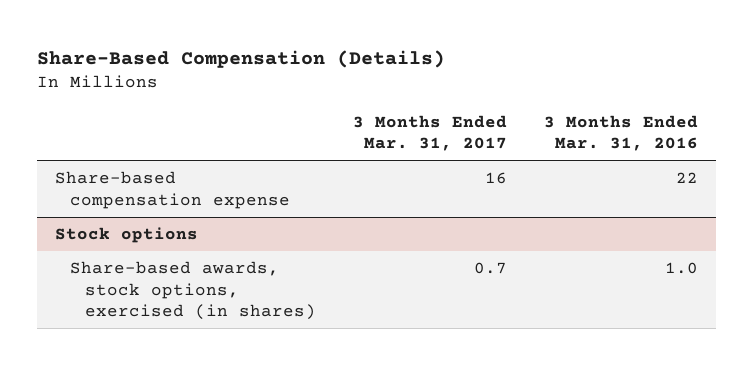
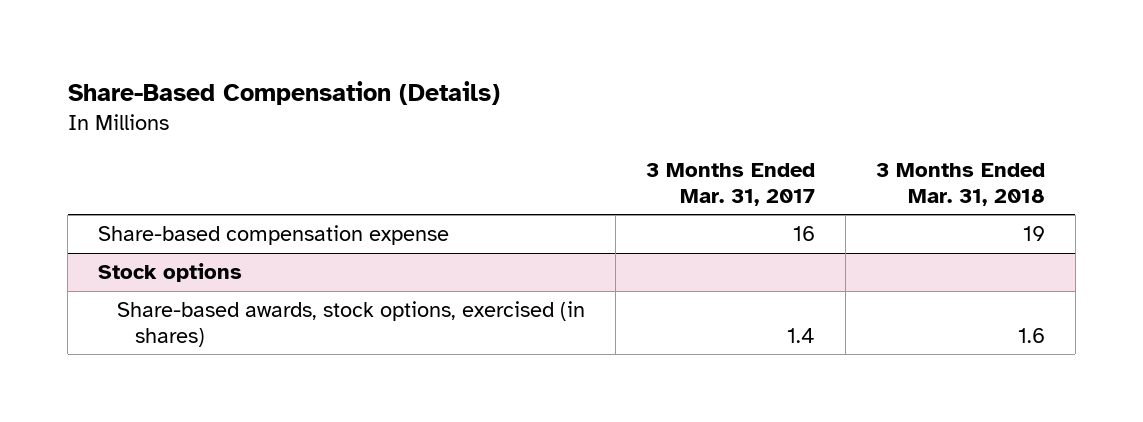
- | 3 Months Ended Mar. 31, 2017 | 3 Months Ended Mar. 31, 2016
+ | 3 Months Ended Mar. 31, 2017 | 3 Months Ended Mar. 31, 2018
@ Stock options
- Share-based awards, stock options, exercised (in shares) | 0.7 | 1.0
+ Share-based awards, stock options, exercised (in shares) | 1.4 | 1.6

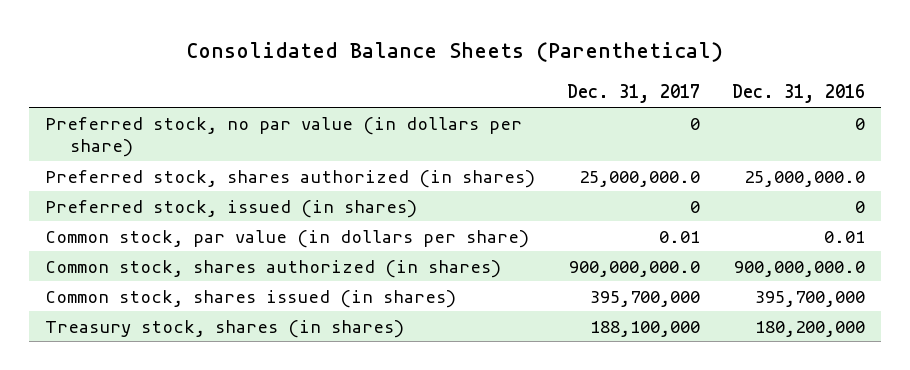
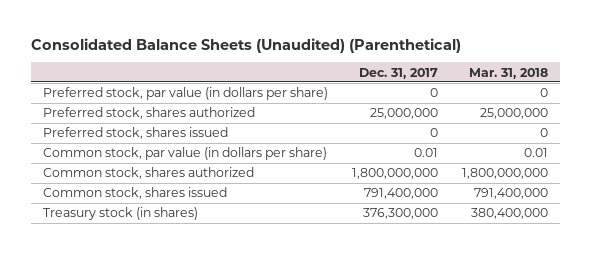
- Consolidated Balance Sheets (Parenthetical)
+ Consolidated Balance Sheets (Unaudited) (Parenthetical)
- | Dec. 31, 2017 | Dec. 31, 2016
+ | Dec. 31, 2017 | Mar. 31, 2018
- Preferred stock, no par value (in dollars per share) | 0 | 0
- Preferred stock, shares authorized (in shares) | 25,000,000.0 | 25,000,000.0
- Preferred stock, issued (in shares) | 0 | 0
+ Preferred stock, par value (in dollars per share) | 0 | 0
+ Preferred stock, shares authorized | 25,000,000 | 25,000,000
+ Preferred stock, shares issued | 0 | 0
- Common stock, shares authorized (in shares) | 900,000,000.0 | 900,000,000.0
- Common stock, shares issued (in shares) | 395,700,000 | 395,700,000
- Treasury stock, shares (in shares) | 188,100,000 | 180,200,000
+ Common stock, shares authorized | 1,800,000,000 | 1,800,000,000
+ Common stock, shares issued | 791,400,000 | 791,400,000
+ Treasury stock (in shares) | 376,300,000 | 380,400,000

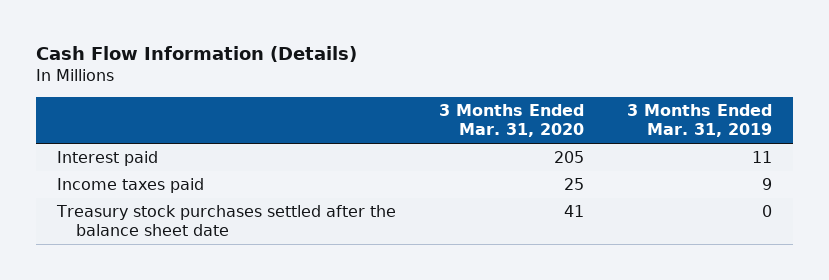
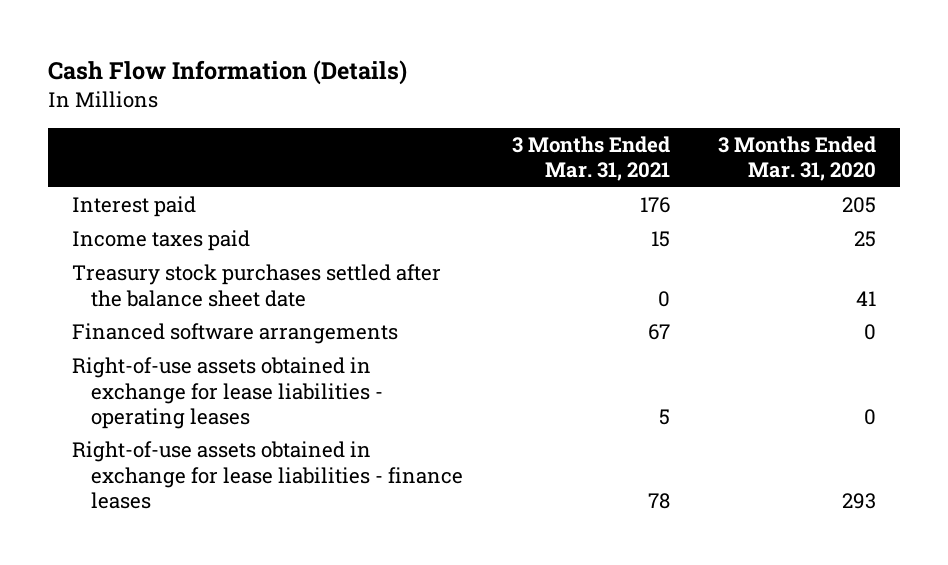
- | 3 Months Ended Mar. 31, 2020 | 3 Months Ended Mar. 31, 2019
+ | 3 Months Ended Mar. 31, 2021 | 3 Months Ended Mar. 31, 2020
+ Financed software arrangements | 67 | 0
+ Right-of-use assets obtained in exchange for lease liabilities - operating leases | 5 | 0
+ Right-of-use assets obtained in exchange for lease liabilities - finance leases | 78 | 293

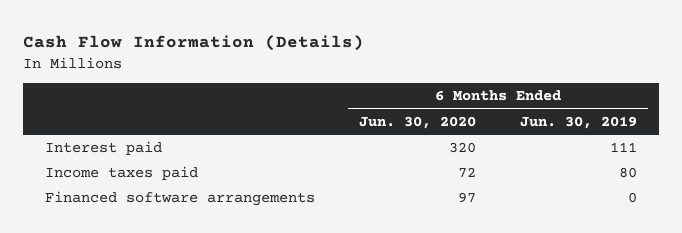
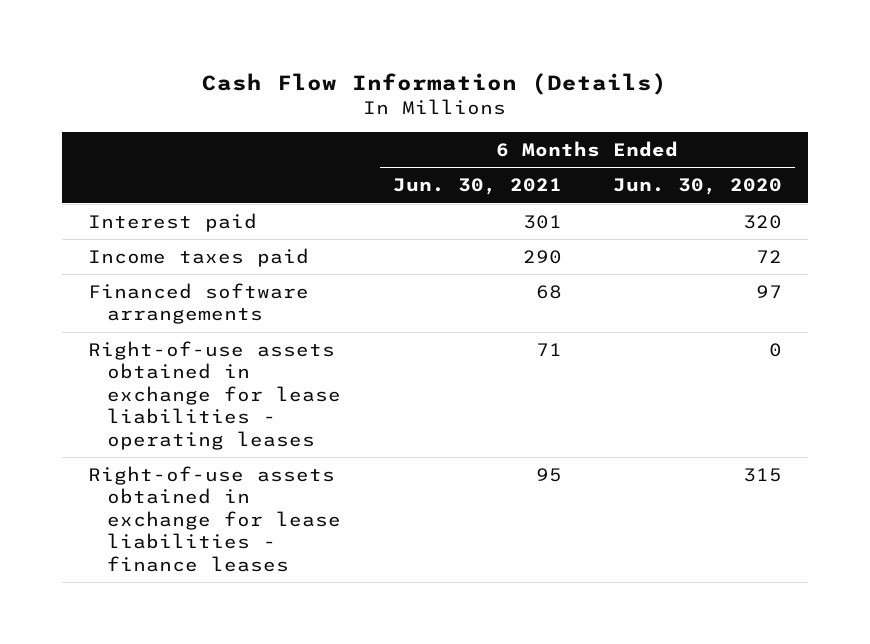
- | 6 Months Ended Jun. 30, 2020 | 6 Months Ended Jun. 30, 2019
+ | 6 Months Ended Jun. 30, 2021 | 6 Months Ended Jun. 30, 2020
+ Right-of-use assets obtained in exchange for lease liabilities - operating leases | 71 | 0
+ Right-of-use assets obtained in exchange for lease liabilities - finance leases | 95 | 315

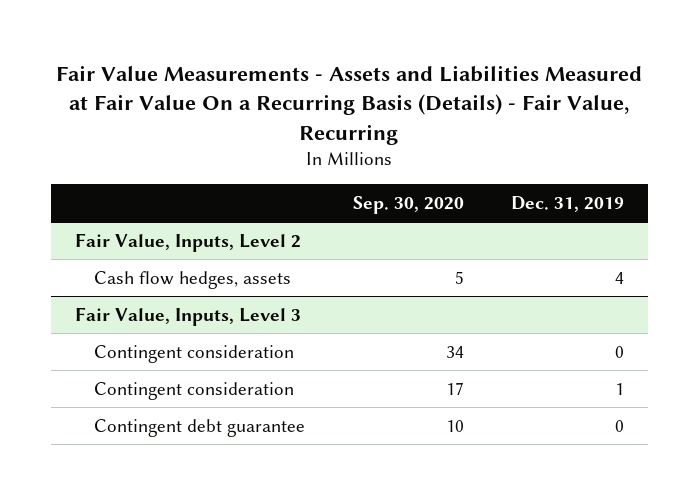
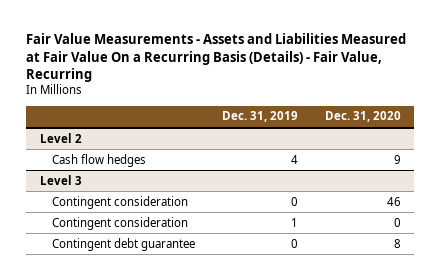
- | Sep. 30, 2020 | Dec. 31, 2019
+ | Dec. 31, 2019 | Dec. 31, 2020
- Fair Value, Inputs, Level 2
- Cash flow hedges, assets | 5 | 4
- Fair Value, Inputs, Level 3
+ Level 2
+ Cash flow hedges | 4 | 9
+ Level 3

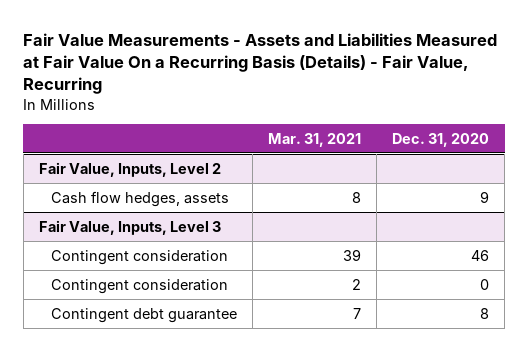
- | Dec. 31, 2019 | Dec. 31, 2020
+ | Mar. 31, 2021 | Dec. 31, 2020
- Level 2
- Cash flow hedges | 4 | 9
- Level 3
+ Fair Value, Inputs, Level 2
+ Cash flow hedges, assets | 8 | 9
+ Fair Value, Inputs, Level 3

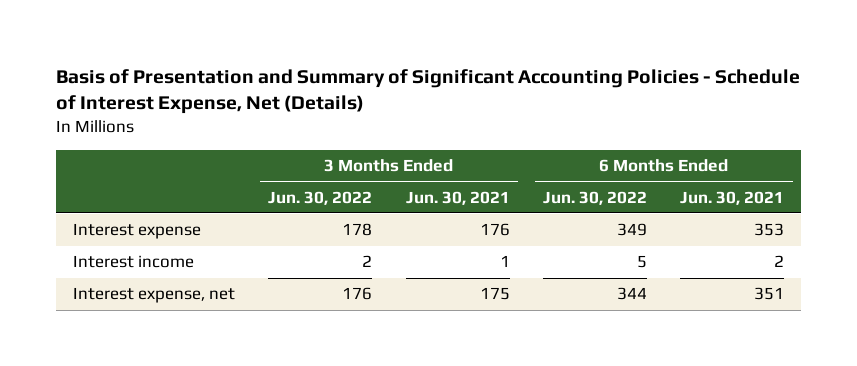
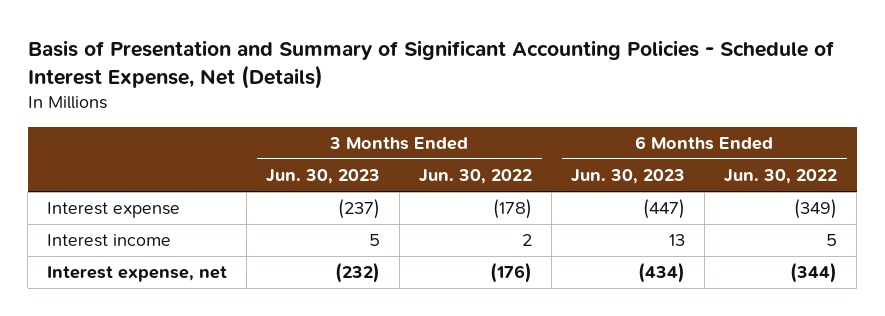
- | 3 Months Ended Jun. 30, 2022 | 3 Months Ended Jun. 30, 2021 | 6 Months Ended Jun. 30, 2022 | 6 Months Ended Jun. 30, 2021
+ | 3 Months Ended Jun. 30, 2023 | 3 Months Ended Jun. 30, 2022 | 6 Months Ended Jun. 30, 2023 | 6 Months Ended Jun. 30, 2022
- Interest expense | 178 | 176 | 349 | 353
+ Interest expense | (237) | (178) | (447) | (349)
- Interest expense, net | 176 | 175 | 344 | 351
+ Interest expense, net | (232) | (176) | (434) | (344)

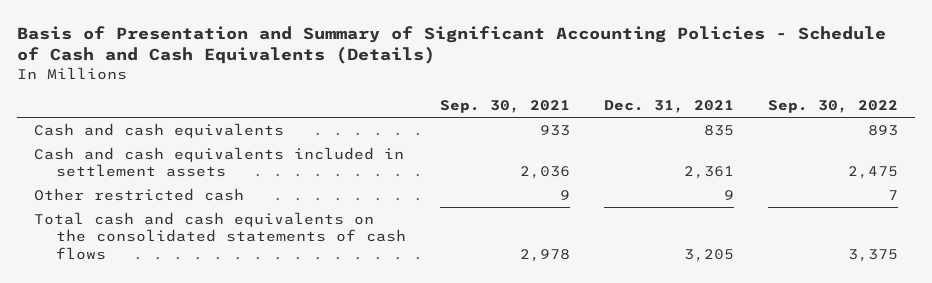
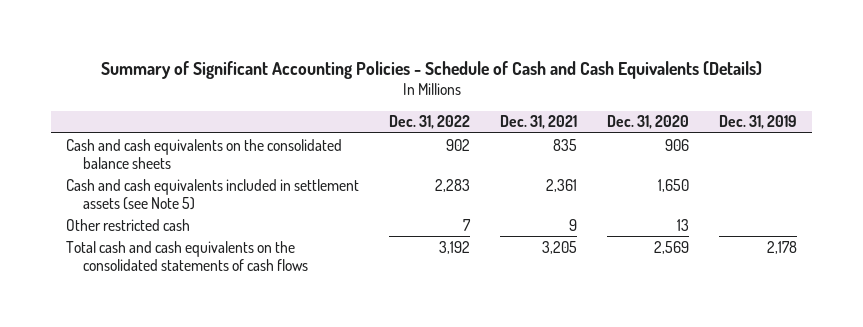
- Basis of Presentation and Summary of Significant Accounting Policies - Schedule of Cash and Cash Equivalents (Details)
+ Summary of Significant Accounting Policies - Schedule of Cash and Cash Equivalents (Details)
- | Sep. 30, 2021 | Dec. 31, 2021 | Sep. 30, 2022
+ | Dec. 31, 2022 | Dec. 31, 2021 | Dec. 31, 2020 | Dec. 31, 2019
- Cash and cash equivalents | 933 | 835 | 893
- Cash and cash equivalents included in settlement assets | 2,036 | 2,361 | 2,475
+ Cash and cash equivalents on the consolidated balance sheets | 902 | 835 | 906 |
+ Cash and cash equivalents included in settlement assets (see Note 5) | 2,283 | 2,361 | 1,650 |

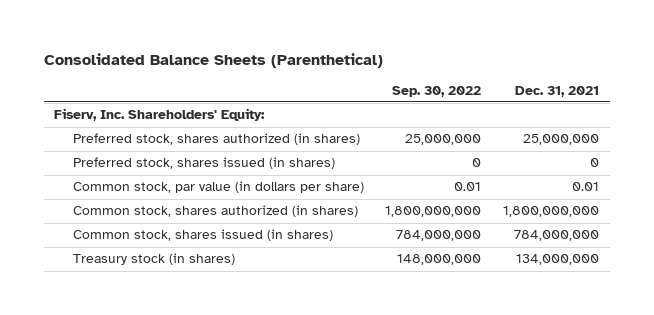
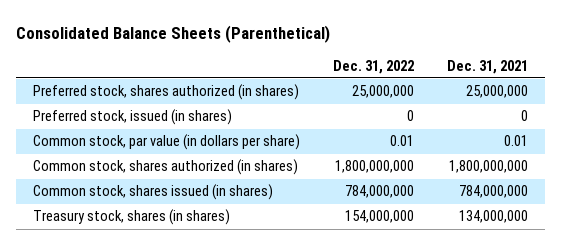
- | Sep. 30, 2022 | Dec. 31, 2021
+ | Dec. 31, 2022 | Dec. 31, 2021
- Fiserv, Inc. Shareholders' Equity:
- Preferred stock, shares issued (in shares) | 0 | 0
+ Preferred stock, issued (in shares) | 0 | 0
- Treasury stock (in shares) | 148,000,000 | 134,000,000
+ Treasury stock, shares (in shares) | 154,000,000 | 134,000,000

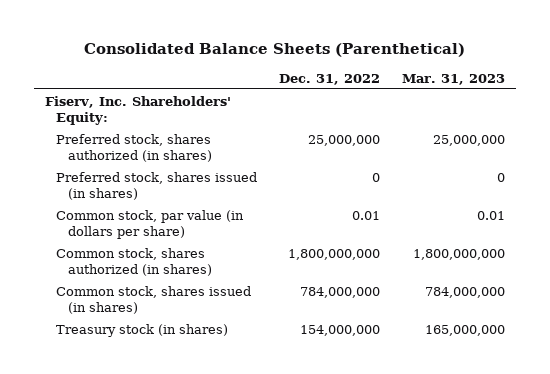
- | Dec. 31, 2022 | Dec. 31, 2021
+ | Dec. 31, 2022 | Mar. 31, 2023
+ Fiserv, Inc. Shareholders' Equity:
- Preferred stock, issued (in shares) | 0 | 0
+ Preferred stock, shares issued (in shares) | 0 | 0
- Treasury stock, shares (in shares) | 154,000,000 | 134,000,000
+ Treasury stock (in shares) | 154,000,000 | 165,000,000

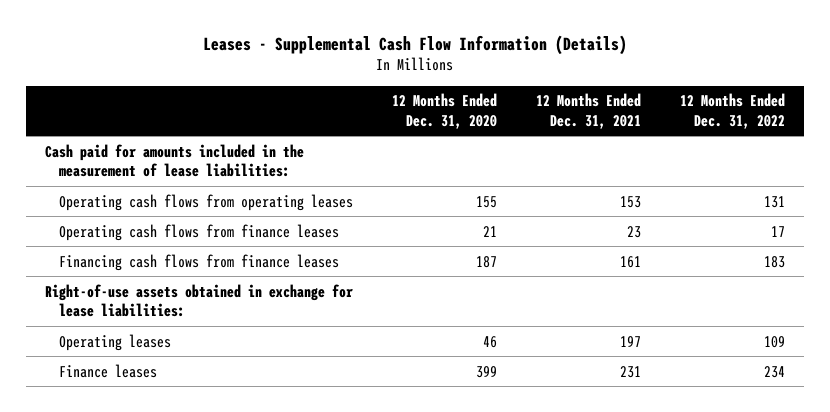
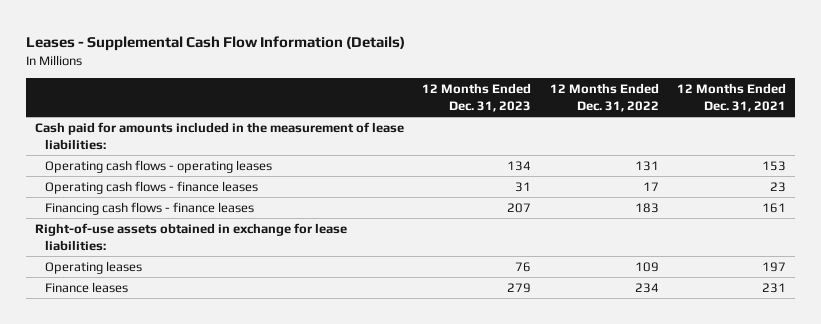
- | 12 Months Ended Dec. 31, 2020 | 12 Months Ended Dec. 31, 2021 | 12 Months Ended Dec. 31, 2022
+ | 12 Months Ended Dec. 31, 2023 | 12 Months Ended Dec. 31, 2022 | 12 Months Ended Dec. 31, 2021
- Operating cash flows from operating leases | 155 | 153 | 131
- Operating cash flows from finance leases | 21 | 23 | 17
- Financing cash flows from finance leases | 187 | 161 | 183
+ Operating cash flows - operating leases | 134 | 131 | 153
+ Operating cash flows - finance leases | 31 | 17 | 23
+ Financing cash flows - finance leases | 207 | 183 | 161

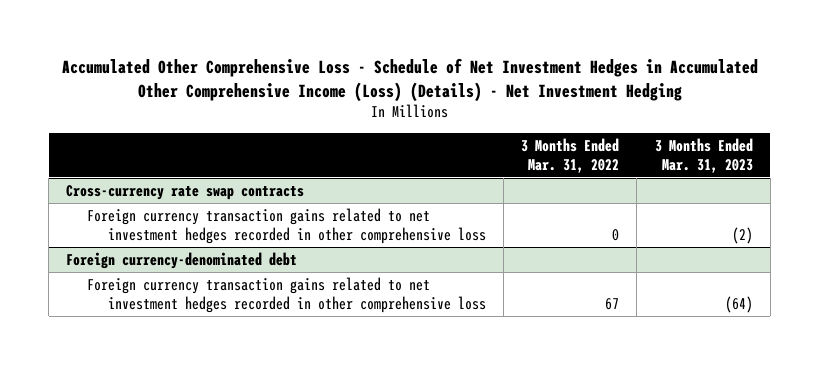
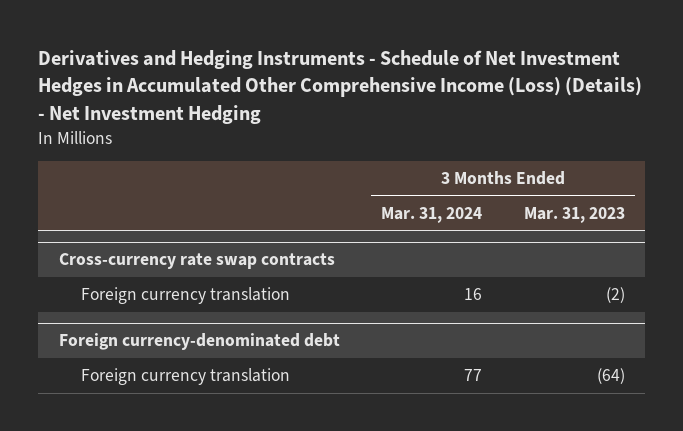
- Accumulated Other Comprehensive Loss - Schedule of Net Investment Hedges in Accumulated Other Comprehensive Income (Loss) (Details) - Net Investment Hedging
+ Derivatives and Hedging Instruments - Schedule of Net Investment Hedges in Accumulated Other Comprehensive Income (Loss) (Details) - Net Investment Hedging
- | 3 Months Ended Mar. 31, 2022 | 3 Months Ended Mar. 31, 2023
+ | 3 Months Ended Mar. 31, 2024 | 3 Months Ended Mar. 31, 2023
@ Cross-currency rate swap contracts
- Foreign currency transaction gains related to net investment hedges recorded in other comprehensive loss | 0 | (2)
+ Foreign currency translation | 16 | (2)
@ Foreign currency-denominated debt
- Foreign currency transaction gains related to net investment hedges recorded in other comprehensive loss | 67 | (64)
+ Foreign currency translation | 77 | (64)

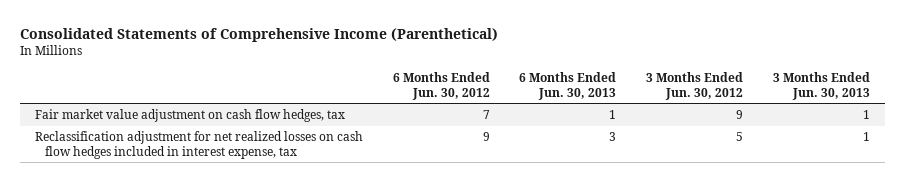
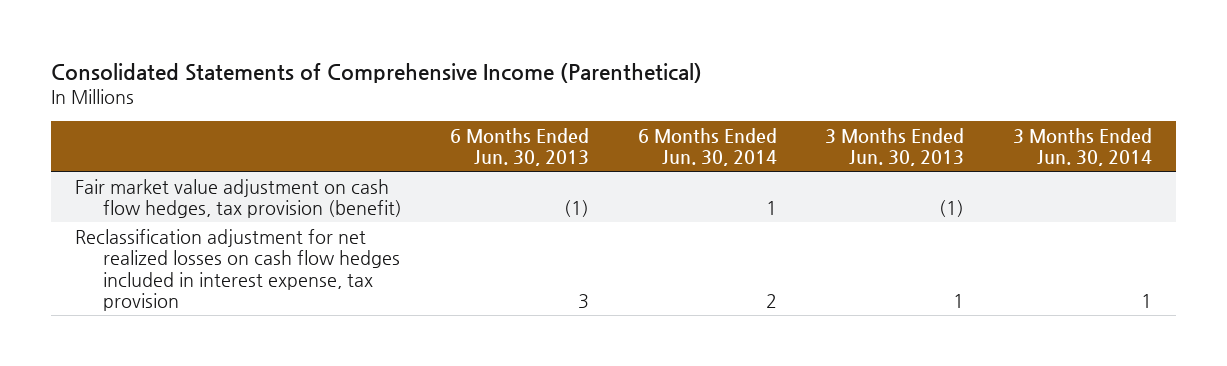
- | 6 Months Ended Jun. 30, 2012 | 6 Months Ended Jun. 30, 2013 | 3 Months Ended Jun. 30, 2012 | 3 Months Ended Jun. 30, 2013
+ | 6 Months Ended Jun. 30, 2013 | 6 Months Ended Jun. 30, 2014 | 3 Months Ended Jun. 30, 2013 | 3 Months Ended Jun. 30, 2014
- Fair market value adjustment on cash flow hedges, tax | 7 | 1 | 9 | 1
- Reclassification adjustment for net realized losses on cash flow hedges included in interest expense, tax | 9 | 3 | 5 | 1
+ Fair market value adjustment on cash flow hedges, tax provision (benefit) | (1) | 1 | (1) |
+ Reclassification adjustment for net realized losses on cash flow hedges included in interest expense, tax provision | 3 | 2 | 1 | 1

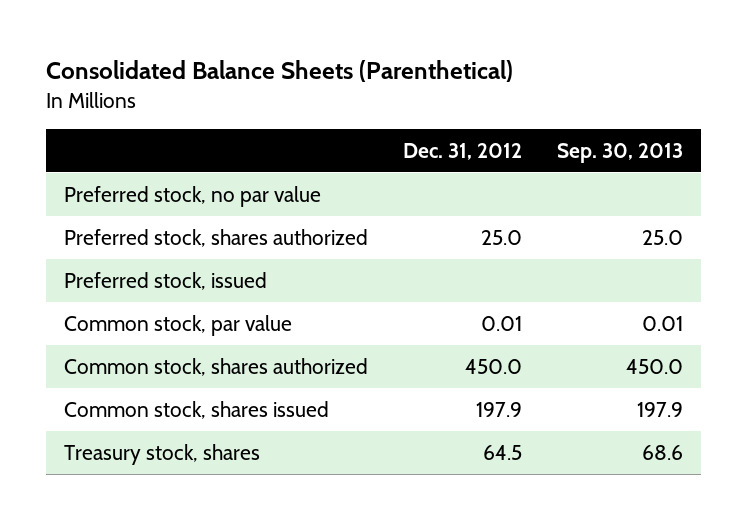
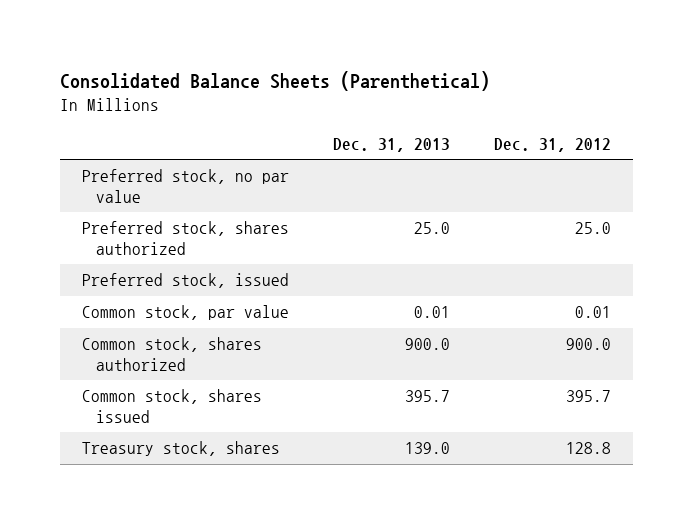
- | Dec. 31, 2012 | Sep. 30, 2013
+ | Dec. 31, 2013 | Dec. 31, 2012
- Common stock, shares authorized | 450.0 | 450.0
- Common stock, shares issued | 197.9 | 197.9
- Treasury stock, shares | 64.5 | 68.6
+ Common stock, shares authorized | 900.0 | 900.0
+ Common stock, shares issued | 395.7 | 395.7
+ Treasury stock, shares | 139.0 | 128.8

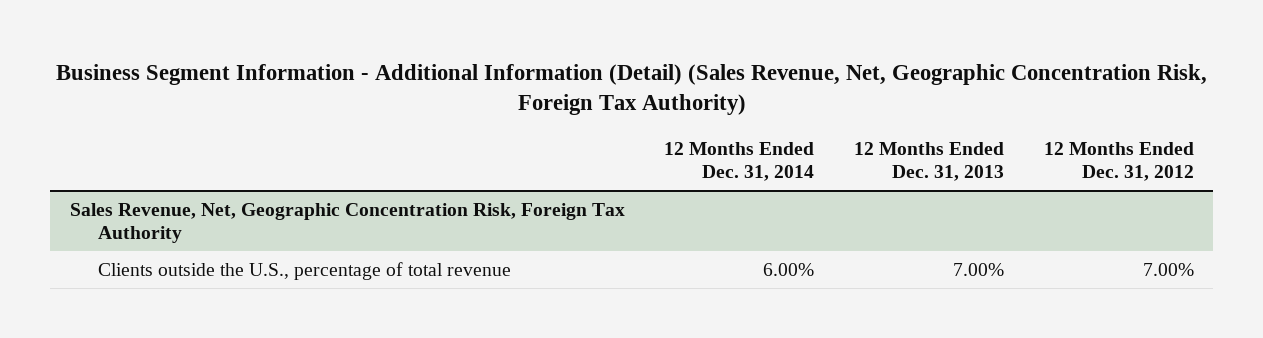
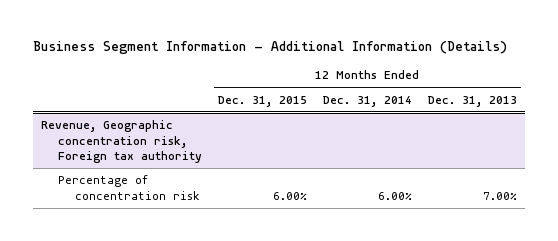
- Business Segment Information - Additional Information (Detail) (Sales Revenue, Net, Geographic Concentration Risk, Foreign Tax Authority)
+ Business Segment Information - Additional Information (Details)
- | 12 Months Ended Dec. 31, 2014 | 12 Months Ended Dec. 31, 2013 | 12 Months Ended Dec. 31, 2012
+ | 12 Months Ended Dec. 31, 2015 | 12 Months Ended Dec. 31, 2014 | 12 Months Ended Dec. 31, 2013
- Sales Revenue, Net, Geographic Concentration Risk, Foreign Tax Authority
- Clients outside the U.S., percentage of total revenue | 6.00% | 7.00% | 7.00%
+ Revenue, Geographic concentration risk, Foreign tax authority
+ Percentage of concentration risk | 6.00% | 6.00% | 7.00%

